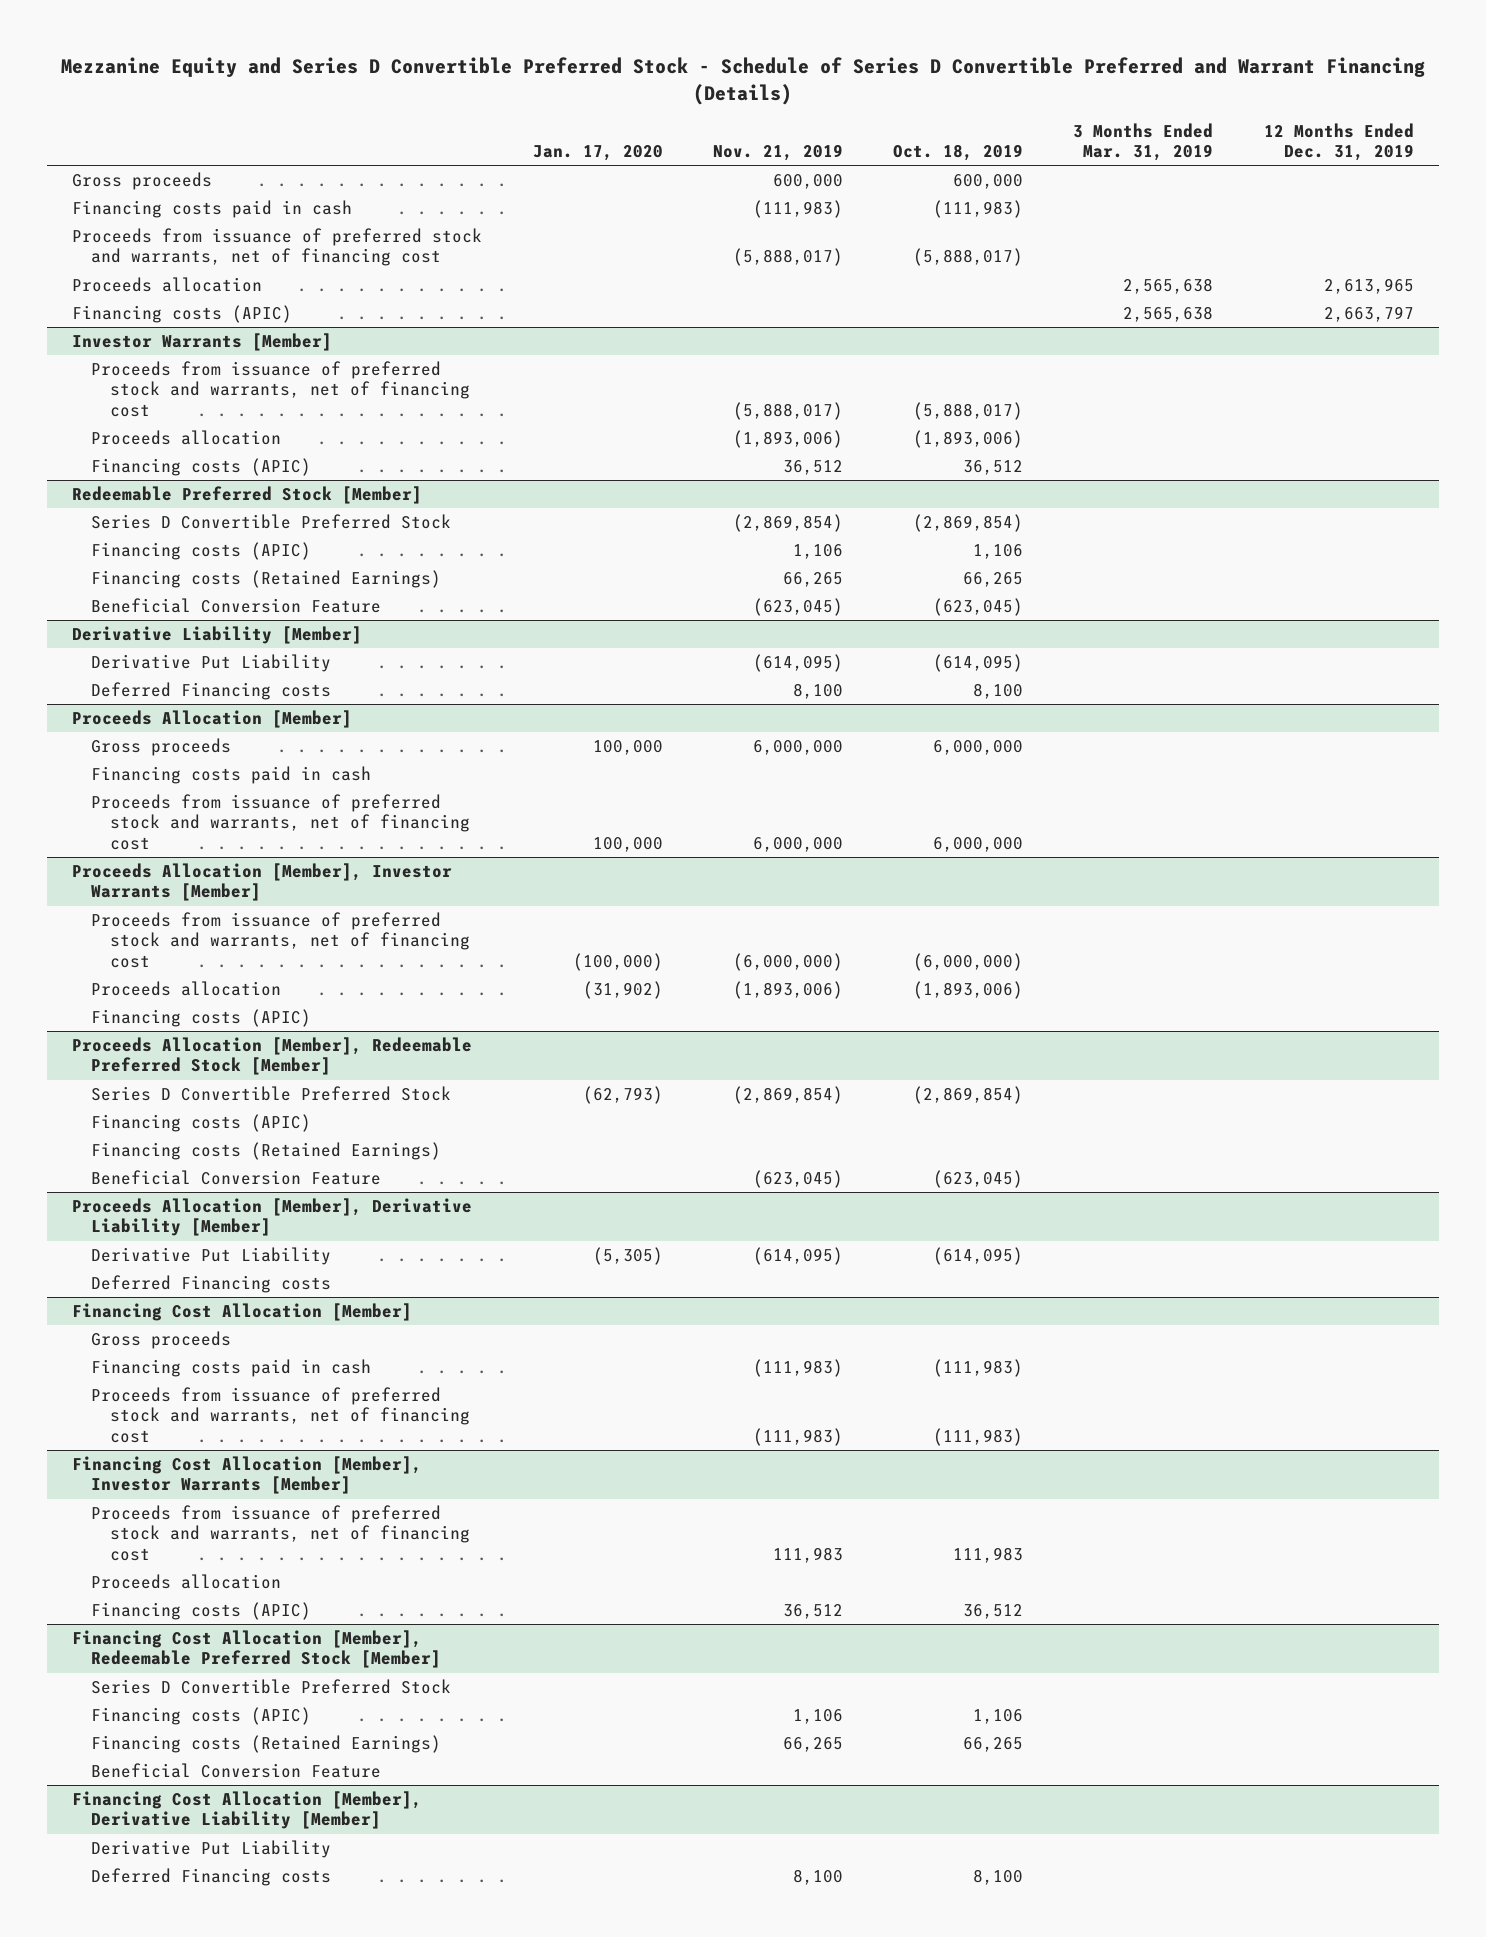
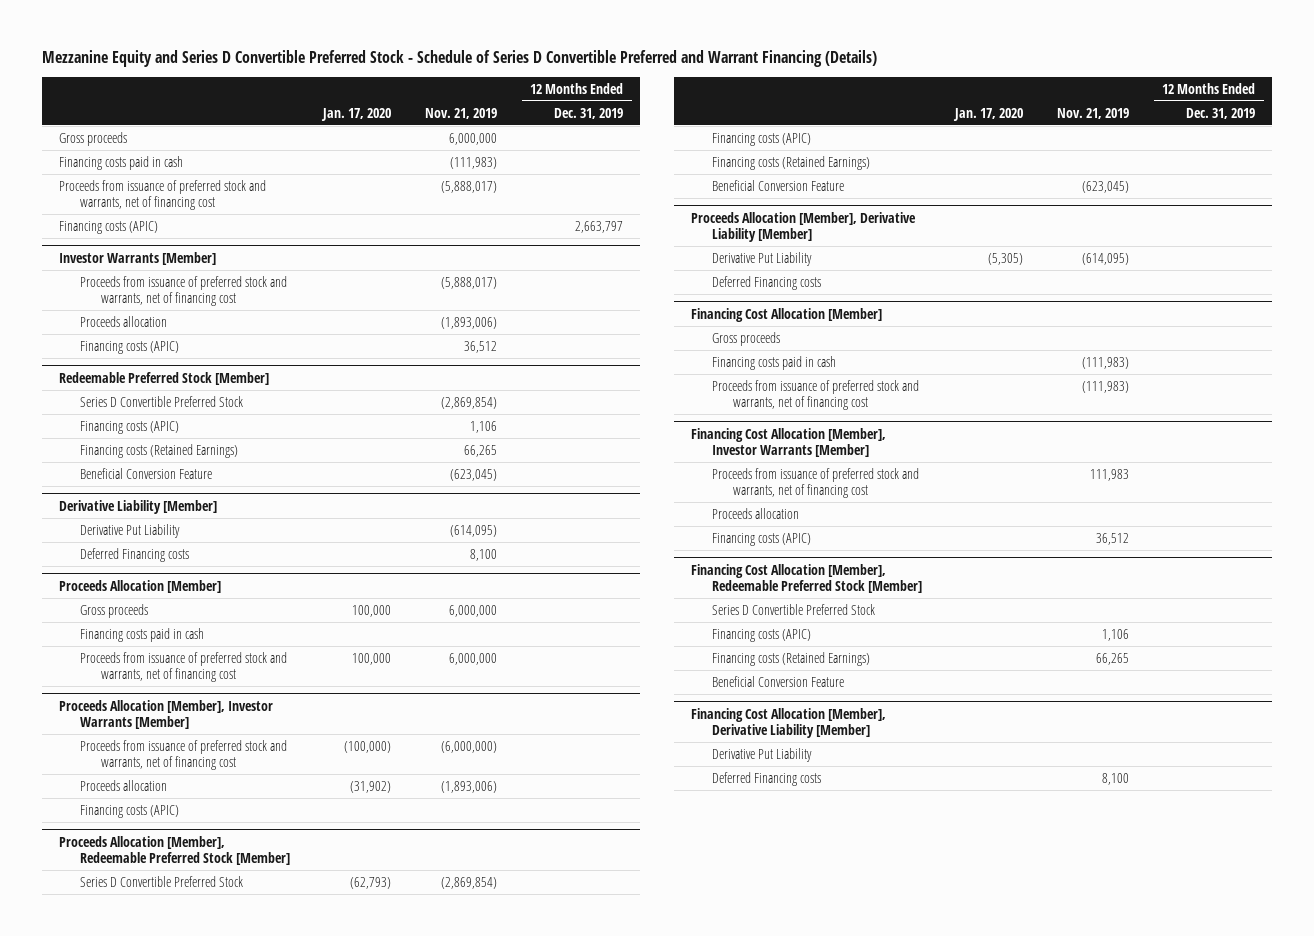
- | Jan. 17, 2020 | Nov. 21, 2019 | Oct. 18, 2019 | 3 Months Ended Mar. 31, 2019 | 12 Months Ended Dec. 31, 2019
+ | Jan. 17, 2020 | Nov. 21, 2019 | 12 Months Ended Dec. 31, 2019
- Gross proceeds | | 600,000 | 600,000 | |
+ Gross proceeds | | 6,000,000 |
- Proceeds allocation | | | | 2,565,638 | 2,613,965

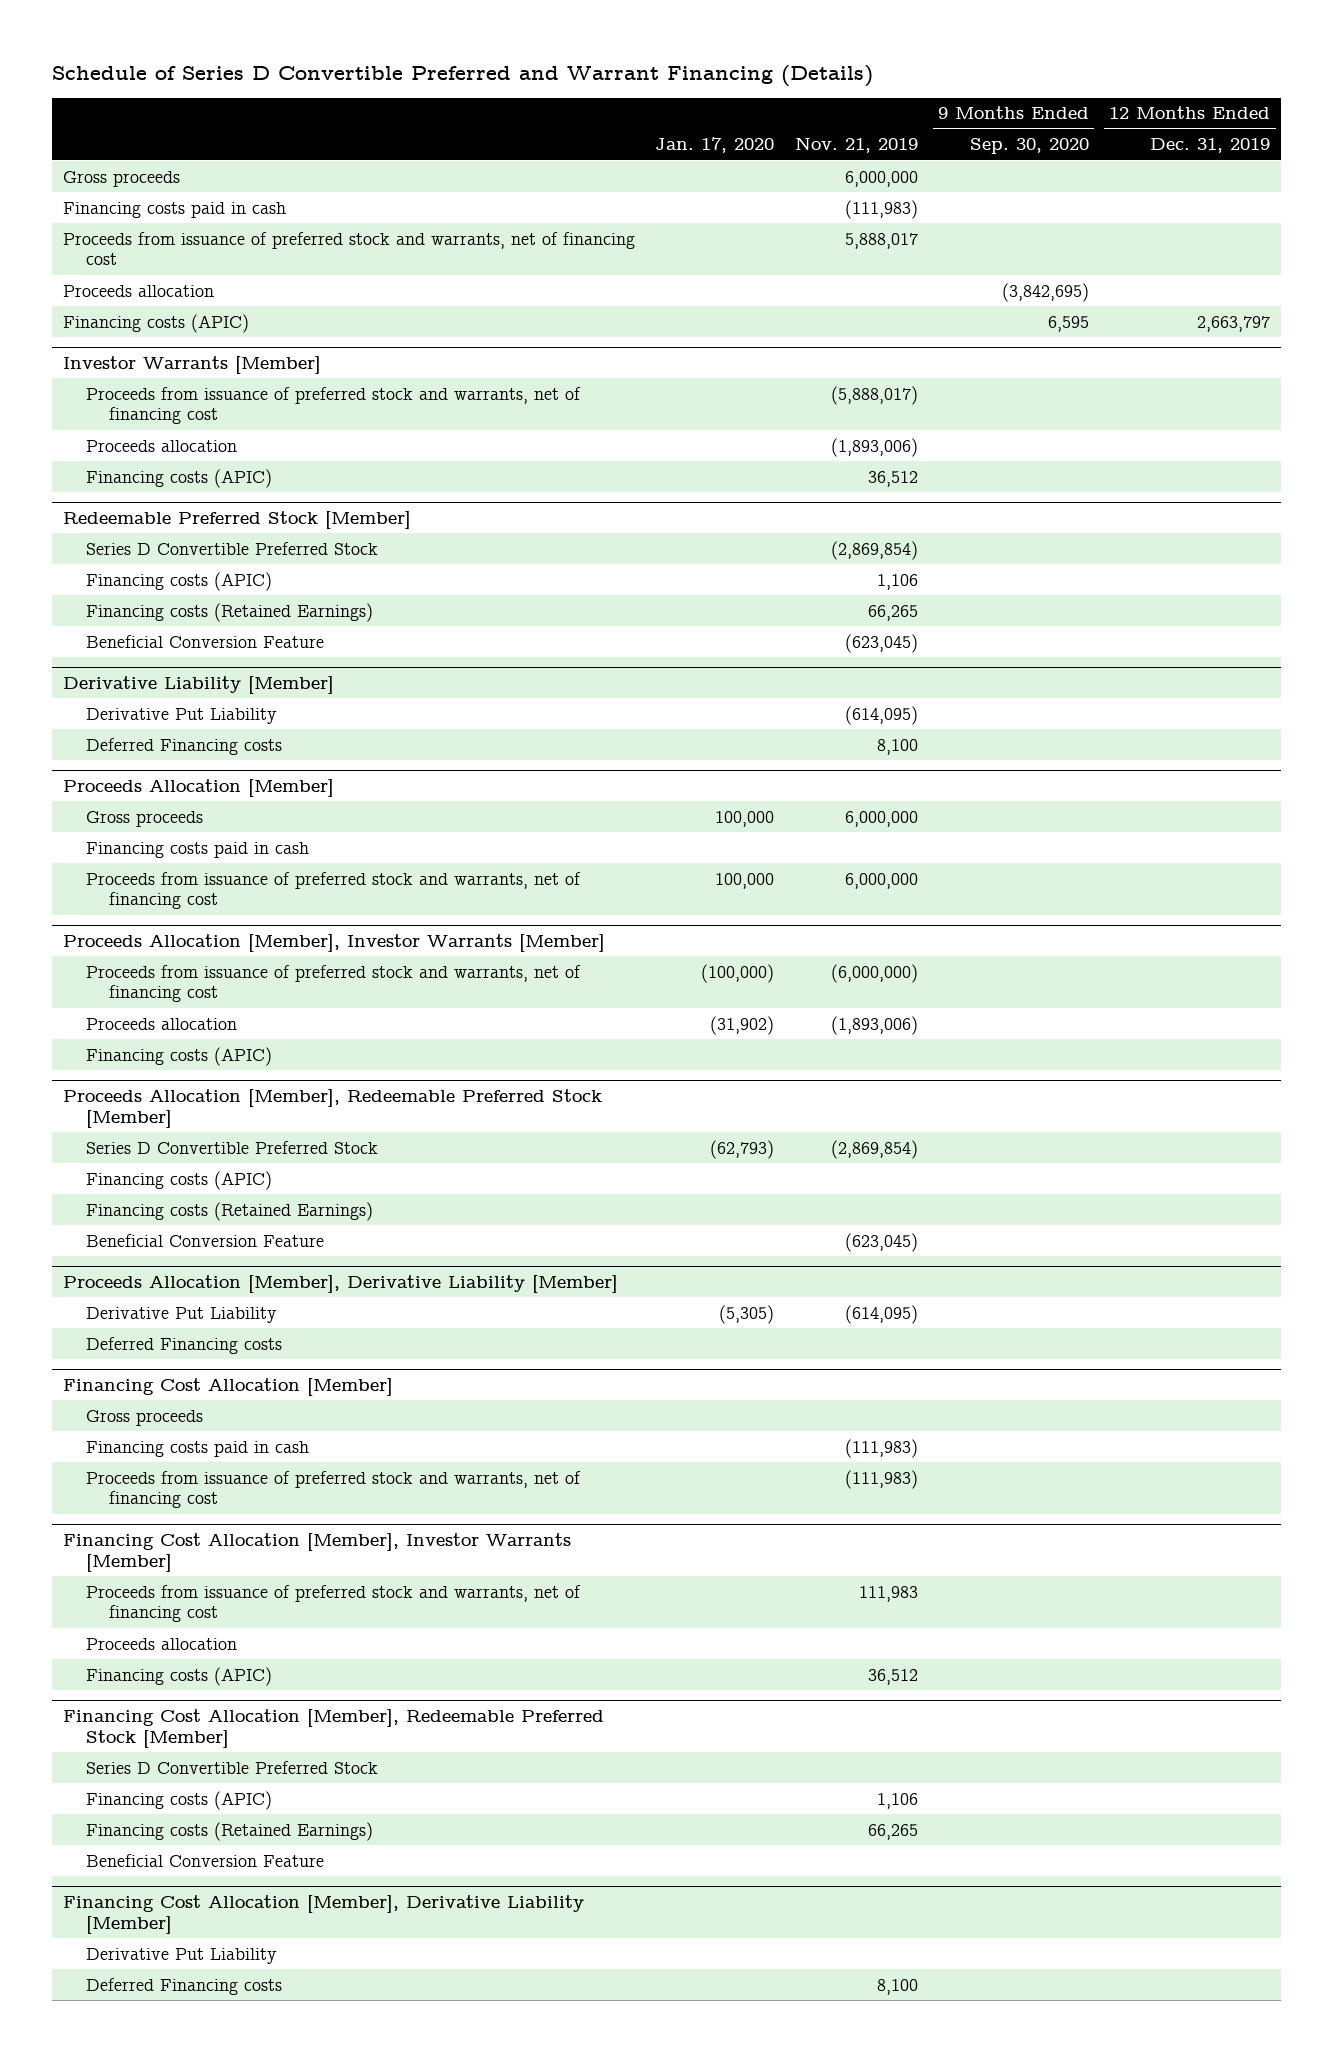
- Mezzanine Equity and Series D Convertible Preferred Stock - Schedule of Series D Convertible Preferred and Warrant Financing (Details)
+ Schedule of Series D Convertible Preferred and Warrant Financing (Details)
- | Jan. 17, 2020 | Nov. 21, 2019 | 12 Months Ended Dec. 31, 2019
+ | Jan. 17, 2020 | Nov. 21, 2019 | 9 Months Ended Sep. 30, 2020 | 12 Months Ended Dec. 31, 2019
- Proceeds from issuance of preferred stock and warrants, net of financing cost | | (5,888,017) |
+ Proceeds from issuance of preferred stock and warrants, net of financing cost | | 5,888,017 | |
+ Proceeds allocation | | | (3,842,695) |

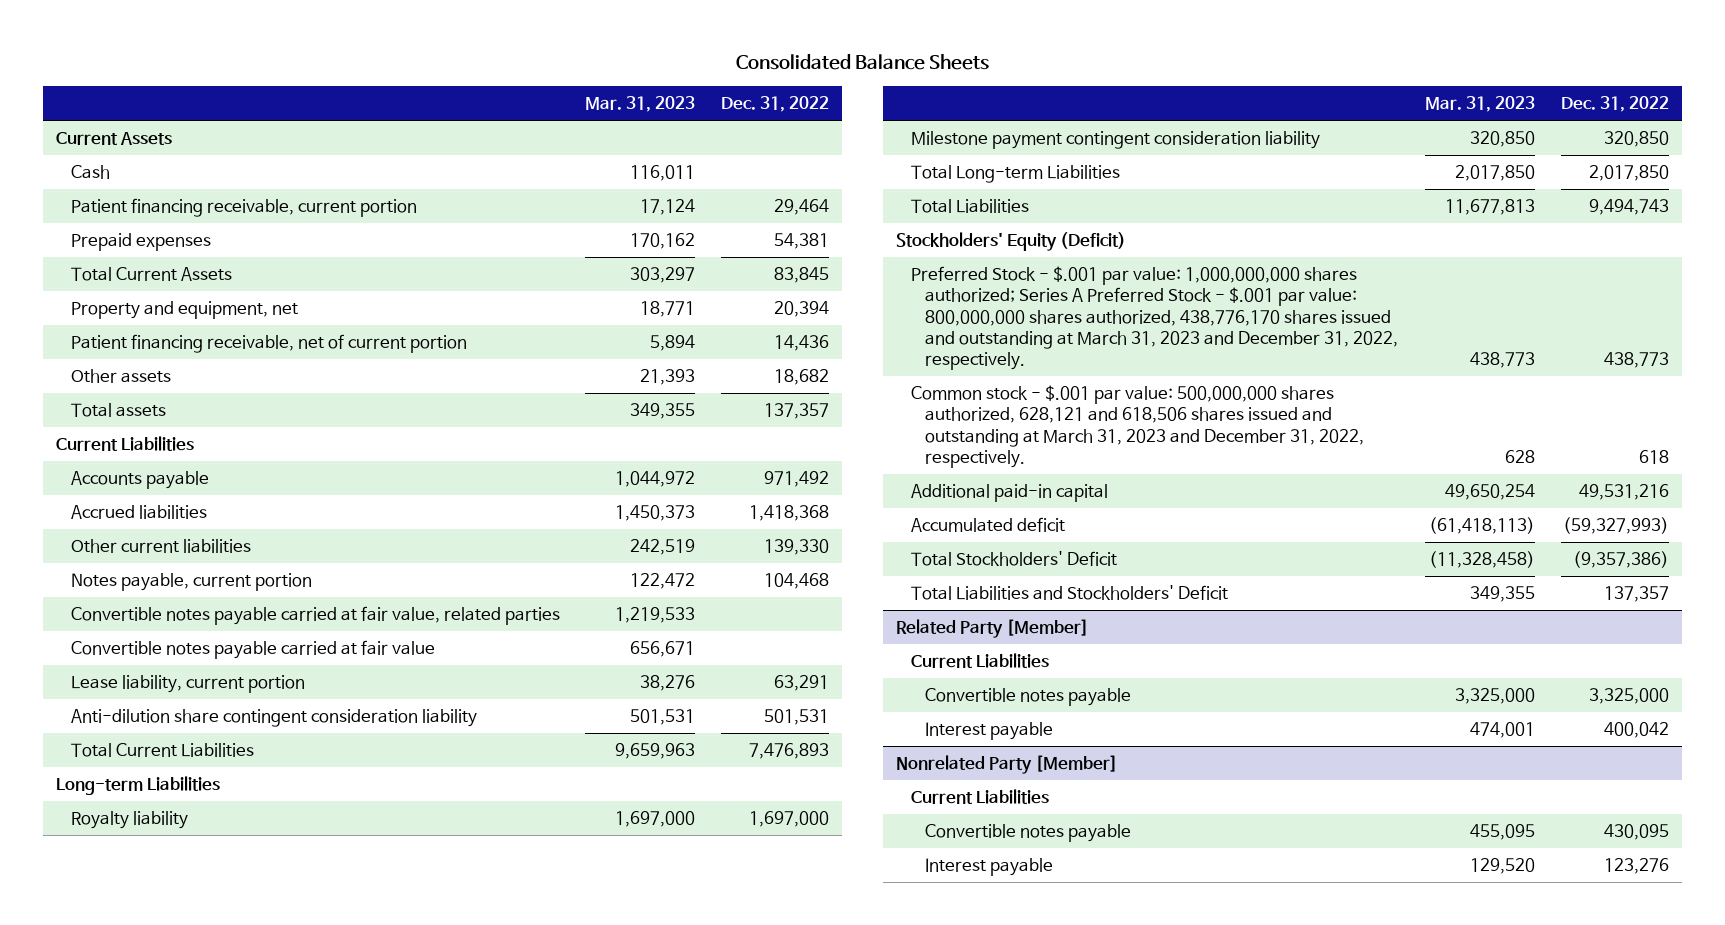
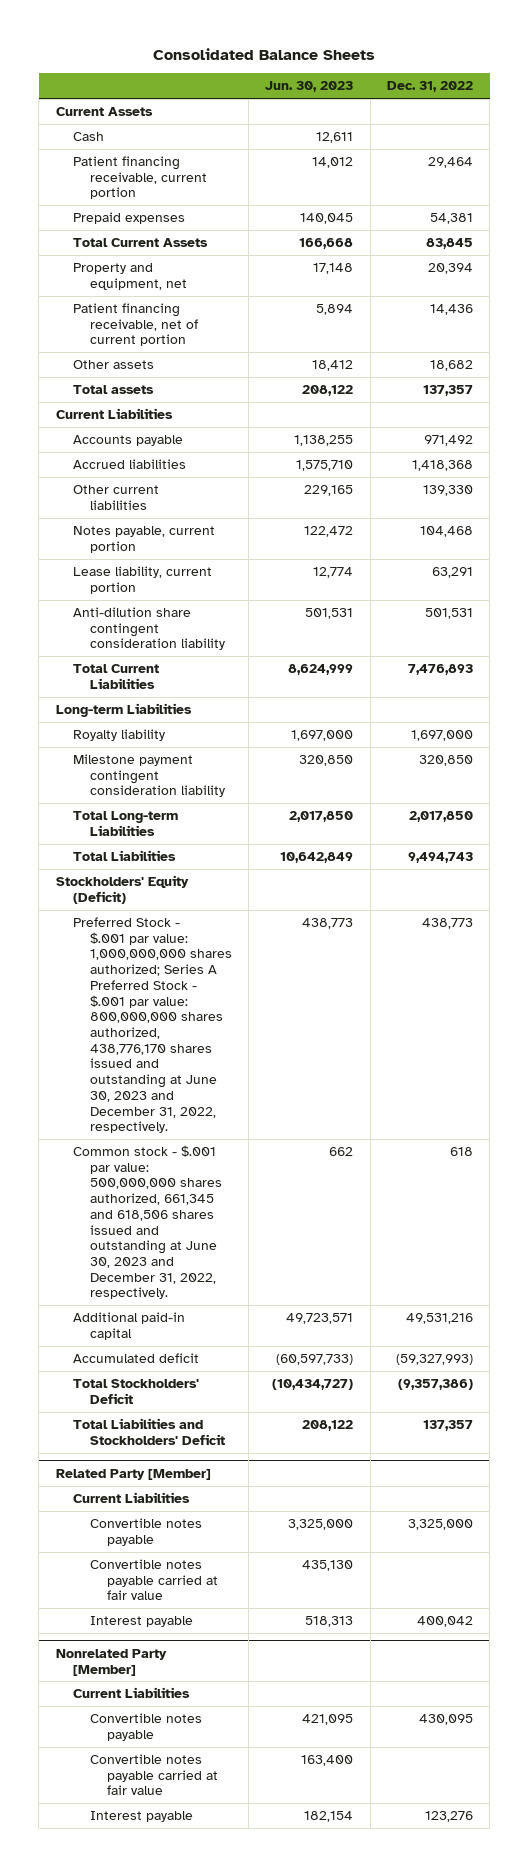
- | Mar. 31, 2023 | Dec. 31, 2022
+ | Jun. 30, 2023 | Dec. 31, 2022
- Convertible notes payable carried at fair value, related parties | 1,219,533 |
- Convertible notes payable carried at fair value | 656,671 |
- Preferred Stock - $.001 par value: 1,000,000,000 shares authorized; Series A Preferred Stock - $.001 par value: 800,000,000 shares authorized, 438,776,170 shares issued and outstanding at March 31, 2023 and December 31, 2022, respectively. | 438,773 | 438,773
- Common stock - $.001 par value: 500,000,000 shares authorized, 628,121 and 618,506 shares issued and outstanding at March 31, 2023 and December 31, 2022, respectively. | 628 | 618
+ Preferred Stock - $.001 par value: 1,000,000,000 shares authorized; Series A Preferred Stock - $.001 par value: 800,000,000 shares authorized, 438,776,170 shares issued and outstanding at June 30, 2023 and December 31, 2022, respectively. | 438,773 | 438,773
+ Common stock - $.001 par value: 500,000,000 shares authorized, 661,345 and 618,506 shares issued and outstanding at June 30, 2023 and December 31, 2022, respectively. | 662 | 618
@ Related Party [Member]
+ Convertible notes payable carried at fair value | 435,130 |
@ Nonrelated Party [Member]
+ Convertible notes payable carried at fair value | 163,400 |

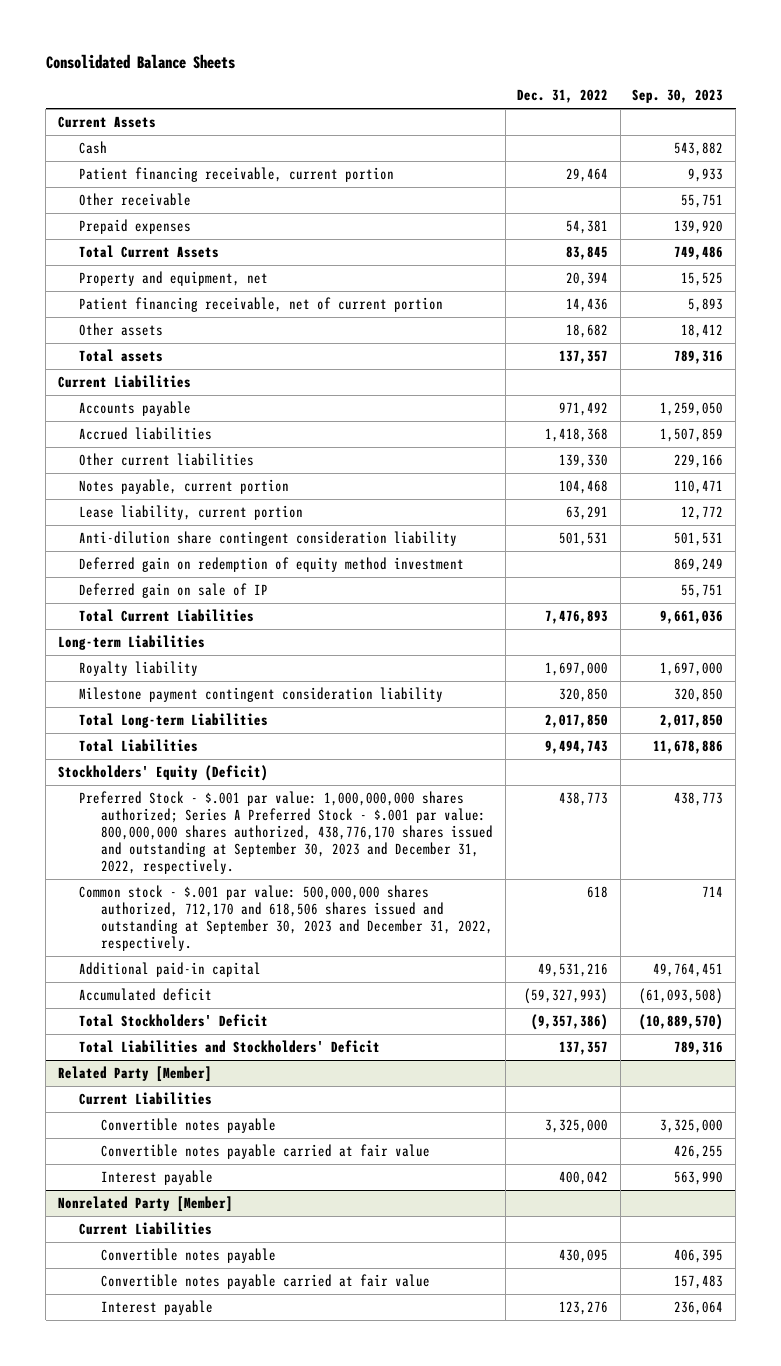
- | Jun. 30, 2023 | Dec. 31, 2022
+ | Dec. 31, 2022 | Sep. 30, 2023
+ Other receivable | | 55,751
+ Deferred gain on redemption of equity method investment | | 869,249
+ Deferred gain on sale of IP | | 55,751
- Preferred Stock - $.001 par value: 1,000,000,000 shares authorized; Series A Preferred Stock - $.001 par value: 800,000,000 shares authorized, 438,776,170 shares issued and outstanding at June 30, 2023 and December 31, 2022, respectively. | 438,773 | 438,773
- Common stock - $.001 par value: 500,000,000 shares authorized, 661,345 and 618,506 shares issued and outstanding at June 30, 2023 and December 31, 2022, respectively. | 662 | 618
+ Preferred Stock - $.001 par value: 1,000,000,000 shares authorized; Series A Preferred Stock - $.001 par value: 800,000,000 shares authorized, 438,776,170 shares issued and outstanding at September 30, 2023 and December 31, 2022, respectively. | 438,773 | 438,773
+ Common stock - $.001 par value: 500,000,000 shares authorized, 712,170 and 618,506 shares issued and outstanding at September 30, 2023 and December 31, 2022, respectively. | 618 | 714

